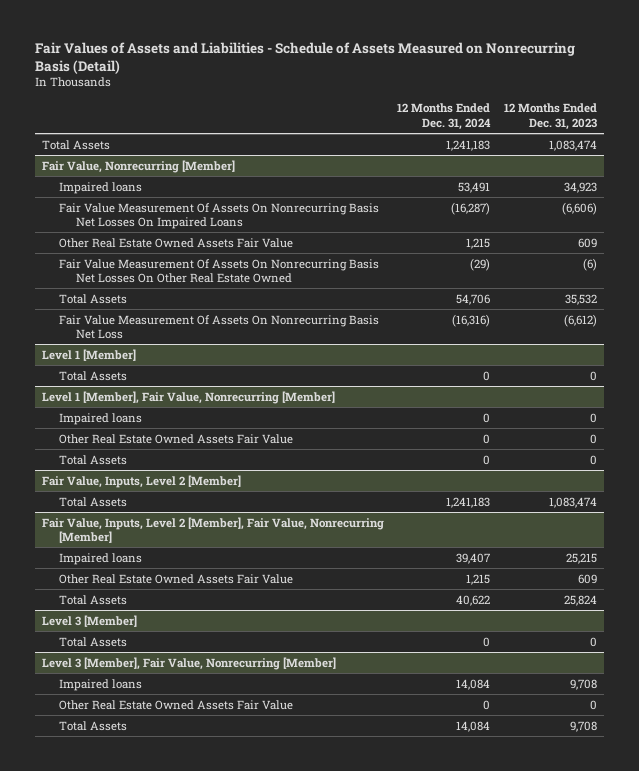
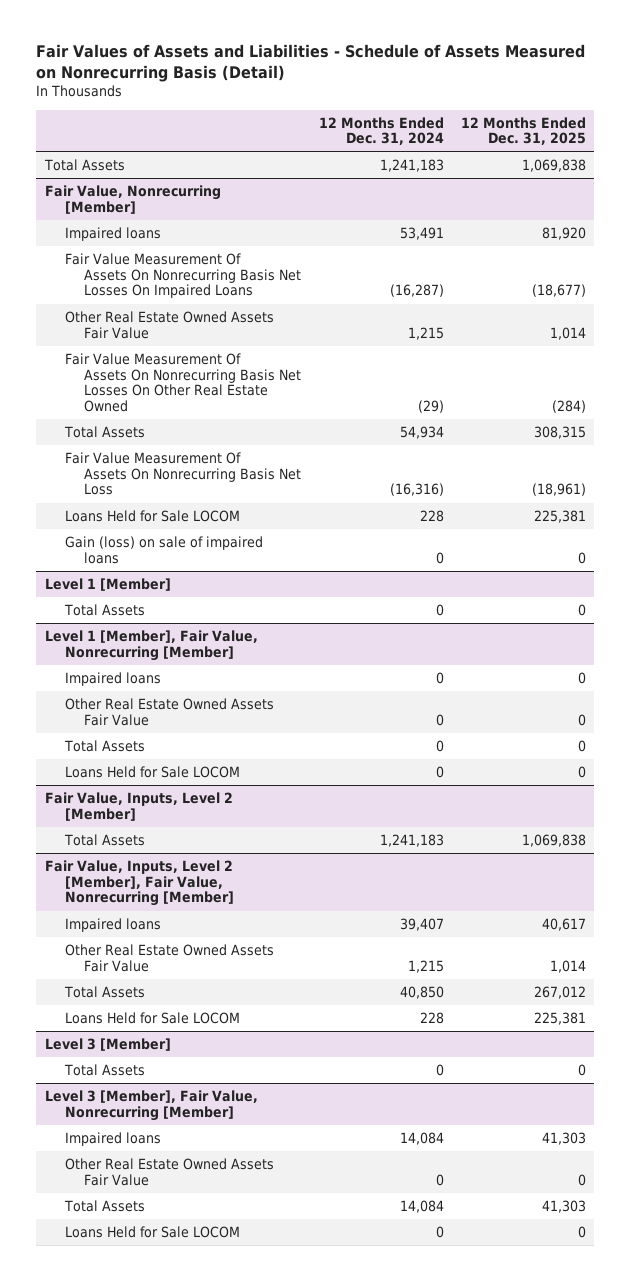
- | 12 Months Ended Dec. 31, 2024 | 12 Months Ended Dec. 31, 2023
+ | 12 Months Ended Dec. 31, 2024 | 12 Months Ended Dec. 31, 2025
@ Fair Value, Nonrecurring [Member]
- Total Assets | 54,706 | 35,532
+ Total Assets | 54,934 | 308,315
+ Loans Held for Sale LOCOM | 228 | 225,381
+ Gain (loss) on sale of impaired loans | 0 | 0
@ Level 1 [Member], Fair Value, Nonrecurring [Member]
+ Loans Held for Sale LOCOM | 0 | 0
@ Fair Value, Inputs, Level 2 [Member], Fair Value, Nonrecurring [Member]
- Total Assets | 40,622 | 25,824
+ Total Assets | 40,850 | 267,012
+ Loans Held for Sale LOCOM | 228 | 225,381
@ Level 3 [Member], Fair Value, Nonrecurring [Member]
+ Loans Held for Sale LOCOM | 0 | 0

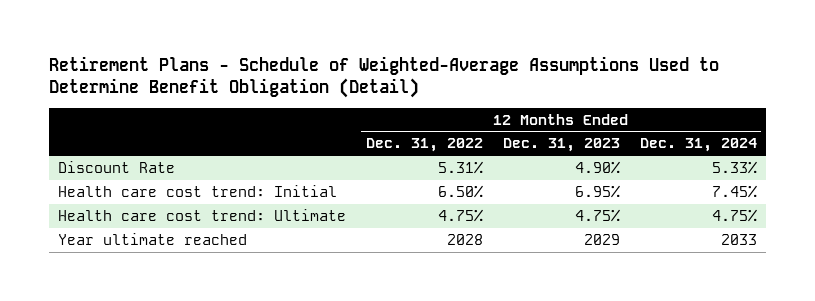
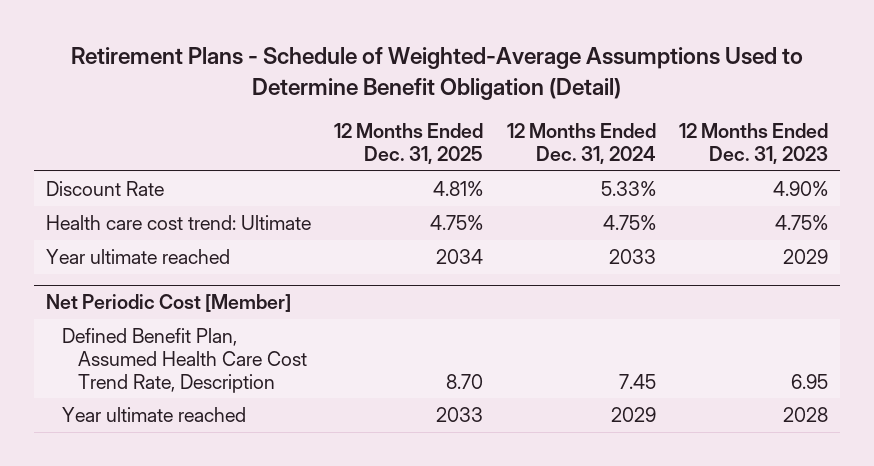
- | 12 Months Ended Dec. 31, 2022 | 12 Months Ended Dec. 31, 2023 | 12 Months Ended Dec. 31, 2024
+ | 12 Months Ended Dec. 31, 2025 | 12 Months Ended Dec. 31, 2024 | 12 Months Ended Dec. 31, 2023
- Health care cost trend: Initial | 6.50% | 6.95% | 7.45%
+ Net Periodic Cost [Member]
+ Defined Benefit Plan, Assumed Health Care Cost Trend Rate, Description | 8.70 | 7.45 | 6.95
+ Year ultimate reached | 2033 | 2029 | 2028

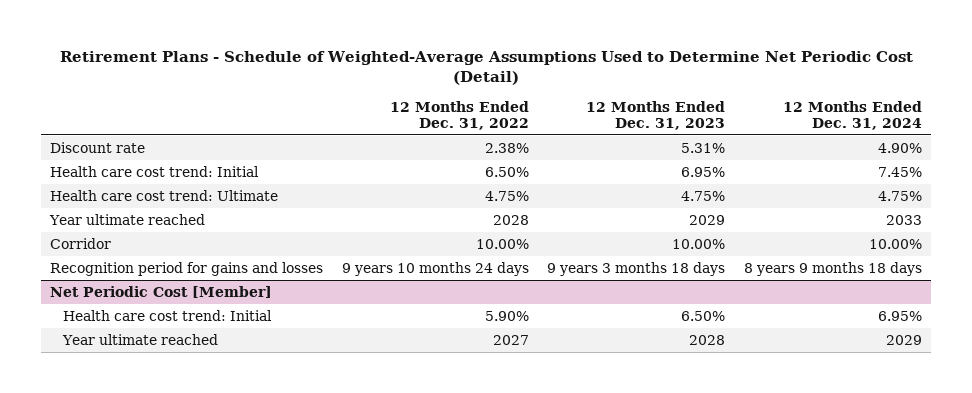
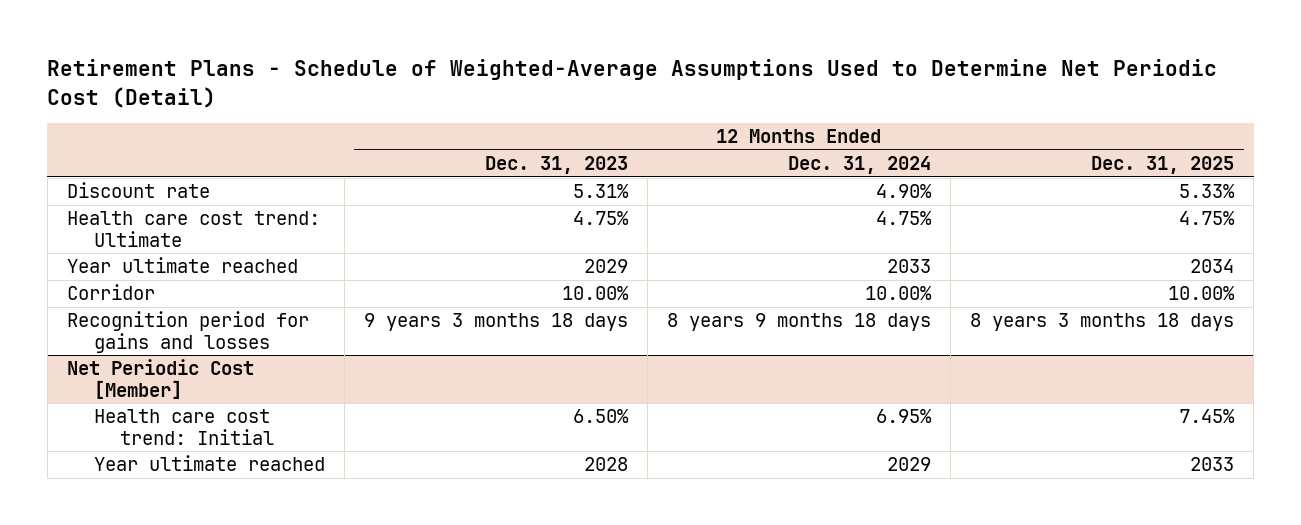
- | 12 Months Ended Dec. 31, 2022 | 12 Months Ended Dec. 31, 2023 | 12 Months Ended Dec. 31, 2024
+ | 12 Months Ended Dec. 31, 2023 | 12 Months Ended Dec. 31, 2024 | 12 Months Ended Dec. 31, 2025
- Health care cost trend: Initial | 6.50% | 6.95% | 7.45%

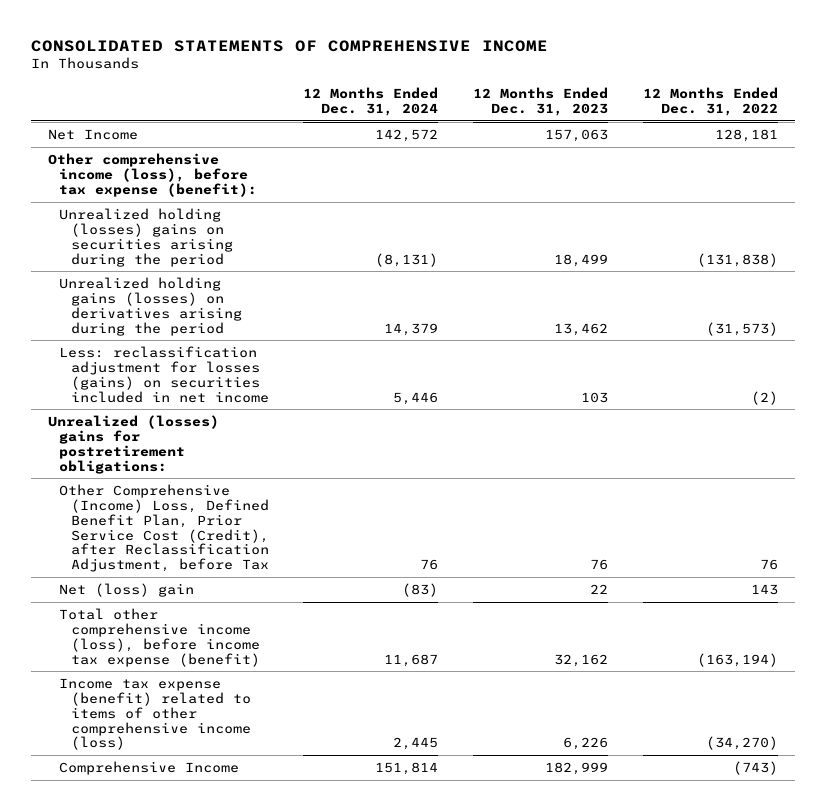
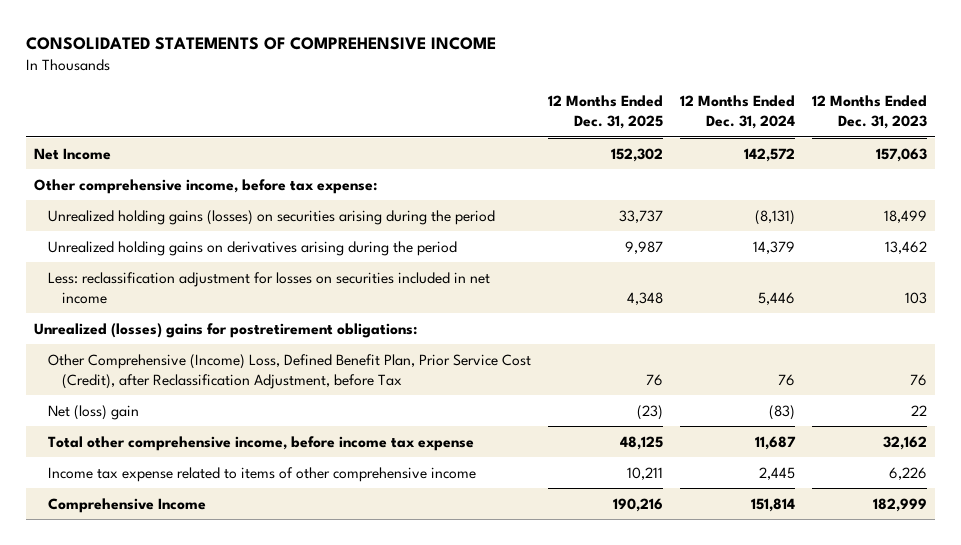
- | 12 Months Ended Dec. 31, 2024 | 12 Months Ended Dec. 31, 2023 | 12 Months Ended Dec. 31, 2022
+ | 12 Months Ended Dec. 31, 2025 | 12 Months Ended Dec. 31, 2024 | 12 Months Ended Dec. 31, 2023
- Other comprehensive income (loss), before tax expense (benefit):
- Unrealized holding (losses) gains on securities arising during the period | (8,131) | 18,499 | (131,838)
- Unrealized holding gains (losses) on derivatives arising during the period | 14,379 | 13,462 | (31,573)
- Less: reclassification adjustment for losses (gains) on securities included in net income | 5,446 | 103 | (2)
+ Other comprehensive income, before tax expense:
+ Unrealized holding gains (losses) on securities arising during the period | 33,737 | (8,131) | 18,499
+ Unrealized holding gains on derivatives arising during the period | 9,987 | 14,379 | 13,462
+ Less: reclassification adjustment for losses on securities included in net income | 4,348 | 5,446 | 103
- Total other comprehensive income (loss), before income tax expense (benefit) | 11,687 | 32,162 | (163,194)
- Income tax expense (benefit) related to items of other comprehensive income (loss) | 2,445 | 6,226 | (34,270)
+ Total other comprehensive income, before income tax expense | 48,125 | 11,687 | 32,162
+ Income tax expense related to items of other comprehensive income | 10,211 | 2,445 | 6,226

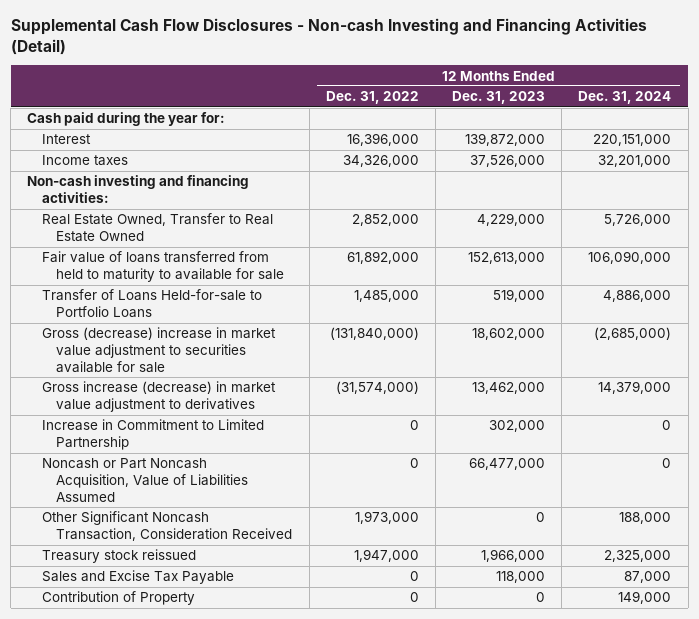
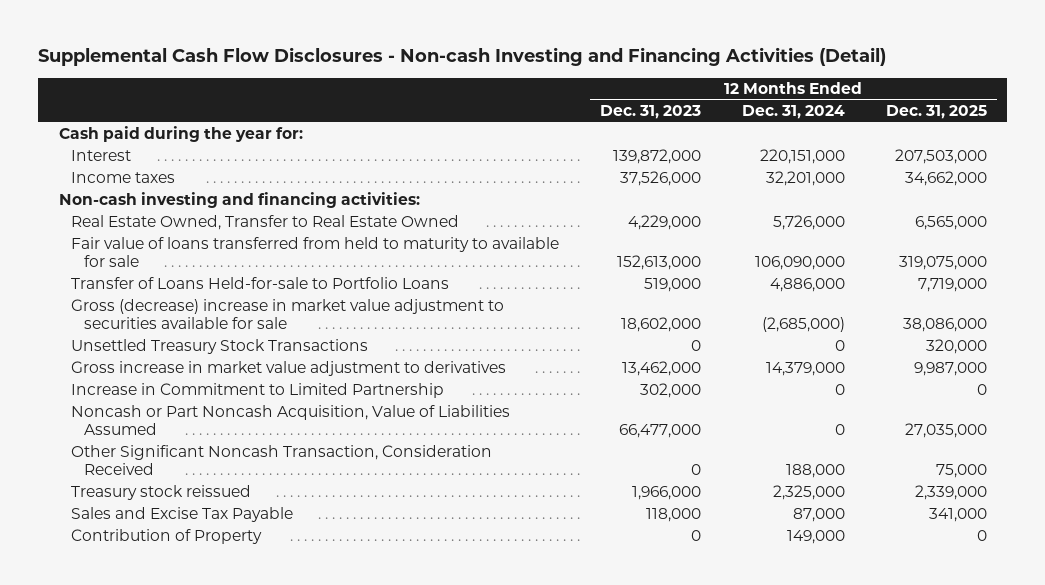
- | 12 Months Ended Dec. 31, 2022 | 12 Months Ended Dec. 31, 2023 | 12 Months Ended Dec. 31, 2024
+ | 12 Months Ended Dec. 31, 2023 | 12 Months Ended Dec. 31, 2024 | 12 Months Ended Dec. 31, 2025
- Gross increase (decrease) in market value adjustment to derivatives | (31,574,000) | 13,462,000 | 14,379,000
+ Unsettled Treasury Stock Transactions | 0 | 0 | 320,000
+ Gross increase in market value adjustment to derivatives | 13,462,000 | 14,379,000 | 9,987,000

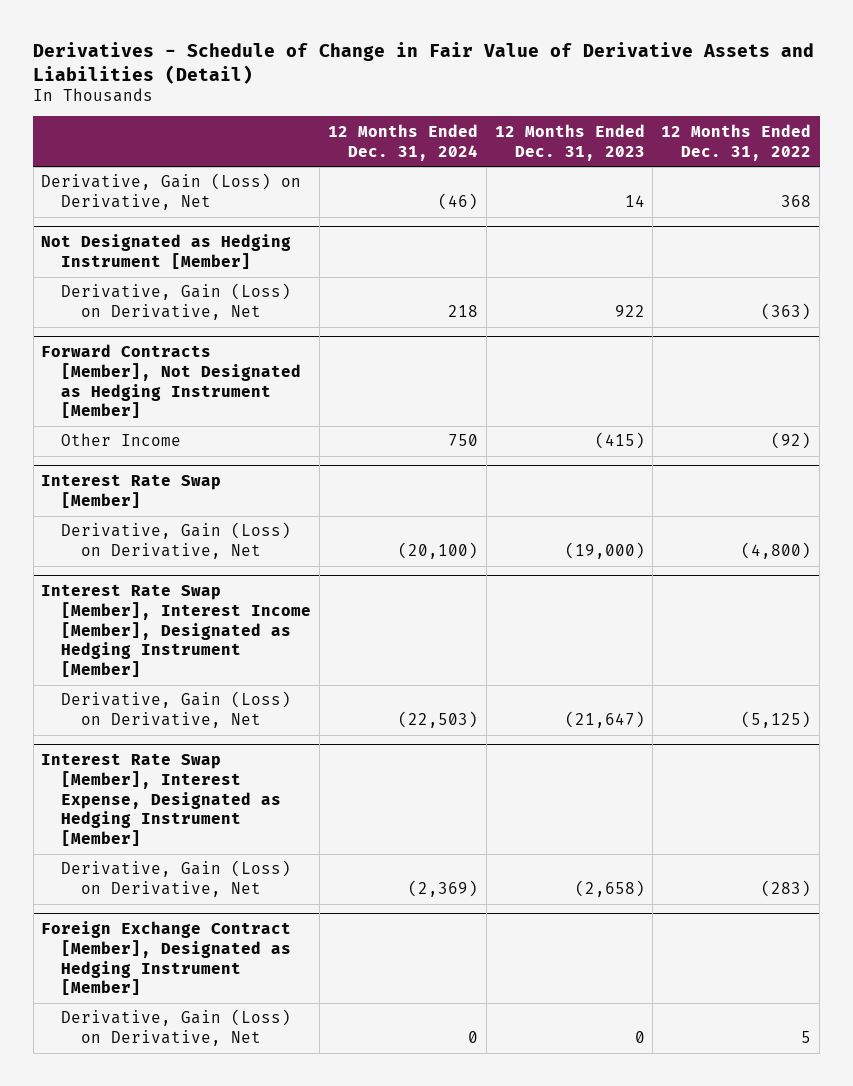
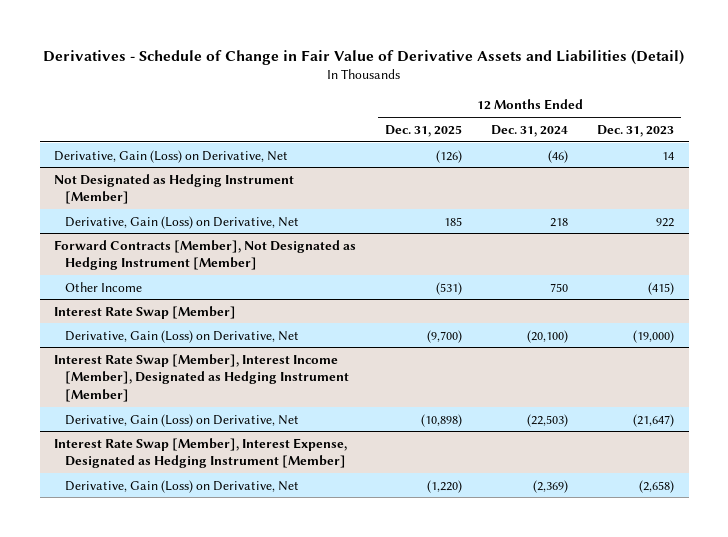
- | 12 Months Ended Dec. 31, 2024 | 12 Months Ended Dec. 31, 2023 | 12 Months Ended Dec. 31, 2022
+ | 12 Months Ended Dec. 31, 2025 | 12 Months Ended Dec. 31, 2024 | 12 Months Ended Dec. 31, 2023
- Foreign Exchange Contract [Member], Designated as Hedging Instrument [Member]
- Derivative, Gain (Loss) on Derivative, Net | 0 | 0 | 5

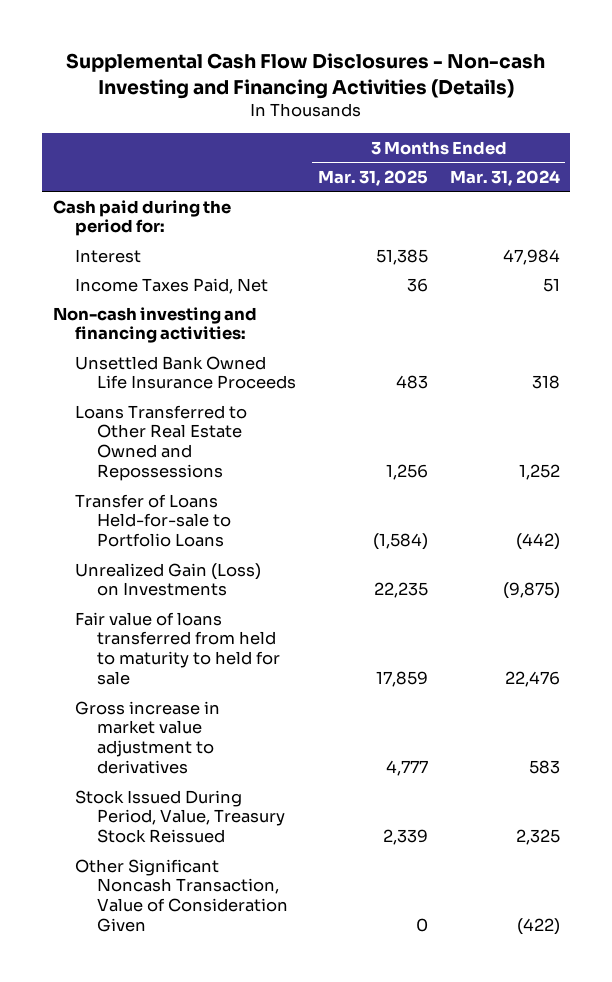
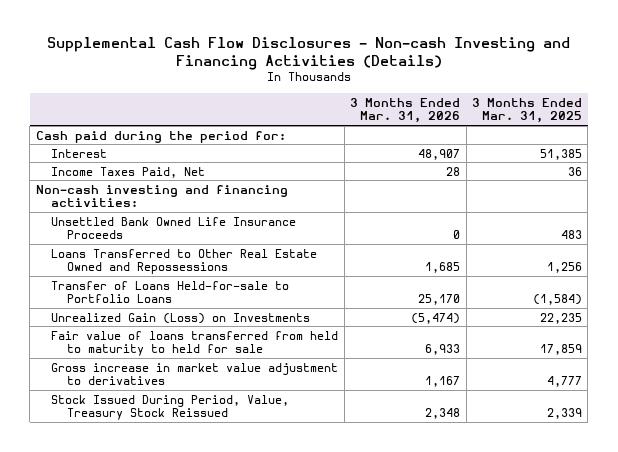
- | 3 Months Ended Mar. 31, 2025 | 3 Months Ended Mar. 31, 2024
+ | 3 Months Ended Mar. 31, 2026 | 3 Months Ended Mar. 31, 2025
- Other Significant Noncash Transaction, Value of Consideration Given | 0 | (422)

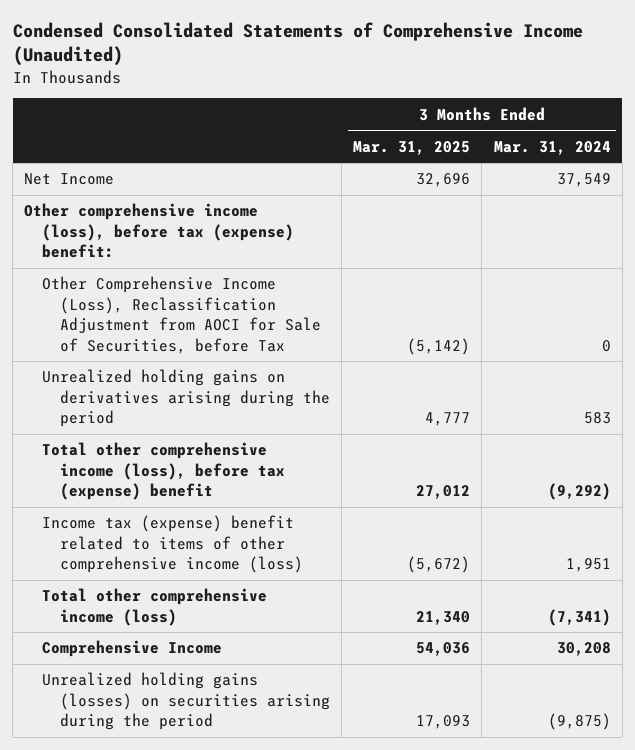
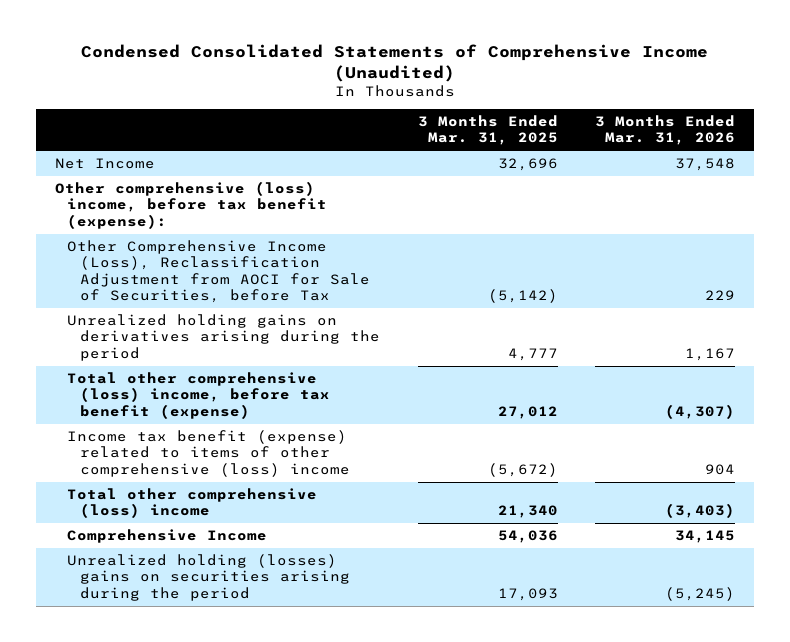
- | 3 Months Ended Mar. 31, 2025 | 3 Months Ended Mar. 31, 2024
+ | 3 Months Ended Mar. 31, 2025 | 3 Months Ended Mar. 31, 2026
- Other comprehensive income (loss), before tax (expense) benefit:
+ Other comprehensive (loss) income, before tax benefit (expense):
- Total other comprehensive income (loss), before tax (expense) benefit | 27,012 | (9,292)
- Income tax (expense) benefit related to items of other comprehensive income (loss) | (5,672) | 1,951
- Total other comprehensive income (loss) | 21,340 | (7,341)
+ Total other comprehensive (loss) income, before tax benefit (expense) | 27,012 | (4,307)
+ Income tax benefit (expense) related to items of other comprehensive (loss) income | (5,672) | 904
+ Total other comprehensive (loss) income | 21,340 | (3,403)
- Unrealized holding gains (losses) on securities arising during the period | 17,093 | (9,875)
+ Unrealized holding (losses) gains on securities arising during the period | 17,093 | (5,245)

